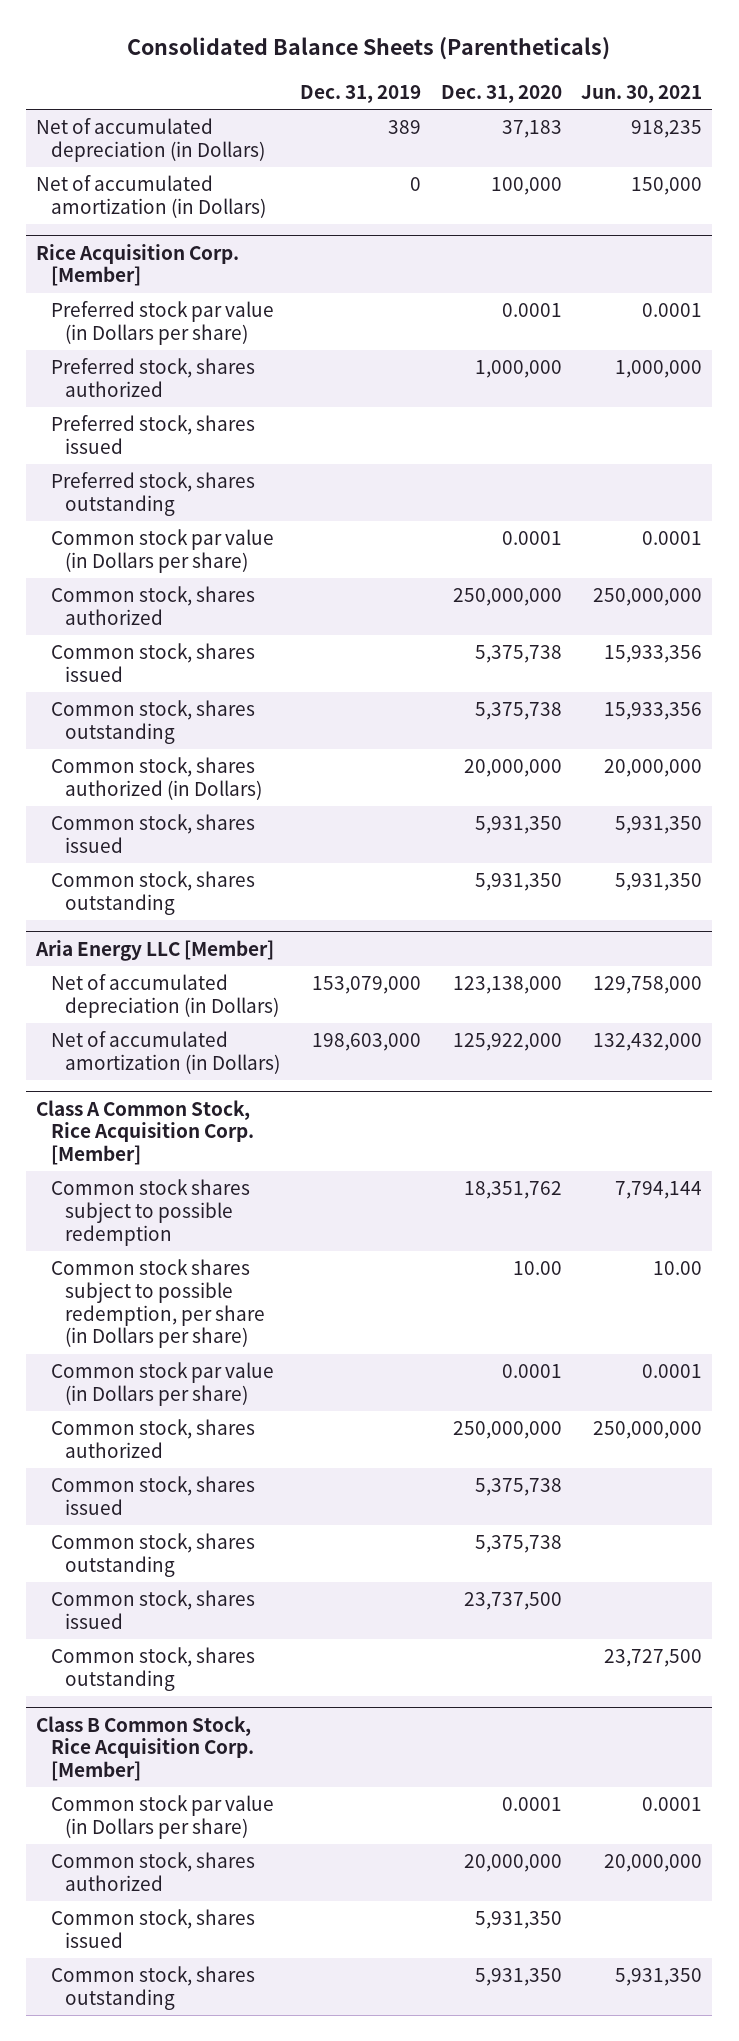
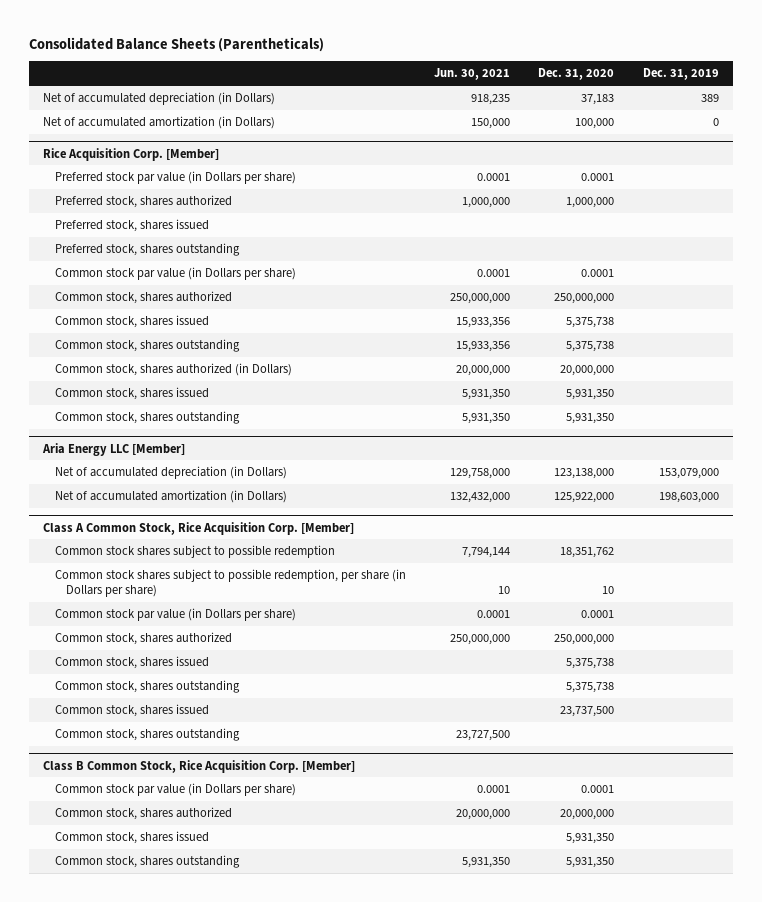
- | Dec. 31, 2019 | Dec. 31, 2020 | Jun. 30, 2021
+ | Jun. 30, 2021 | Dec. 31, 2020 | Dec. 31, 2019
@ Class A Common Stock, Rice Acquisition Corp. [Member]
- Common stock shares subject to possible redemption, per share (in Dollars per share) | | 10.00 | 10.00
+ Common stock shares subject to possible redemption, per share (in Dollars per share) | 10 | 10 |

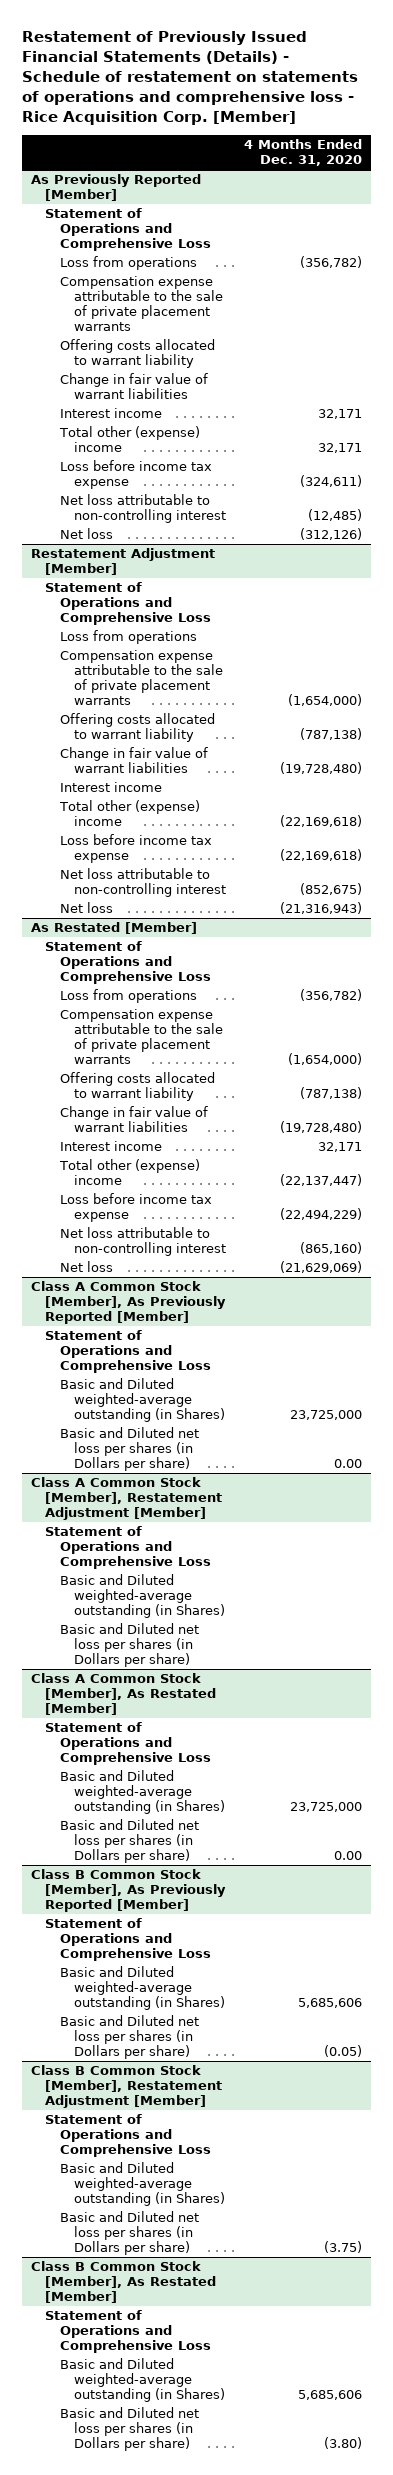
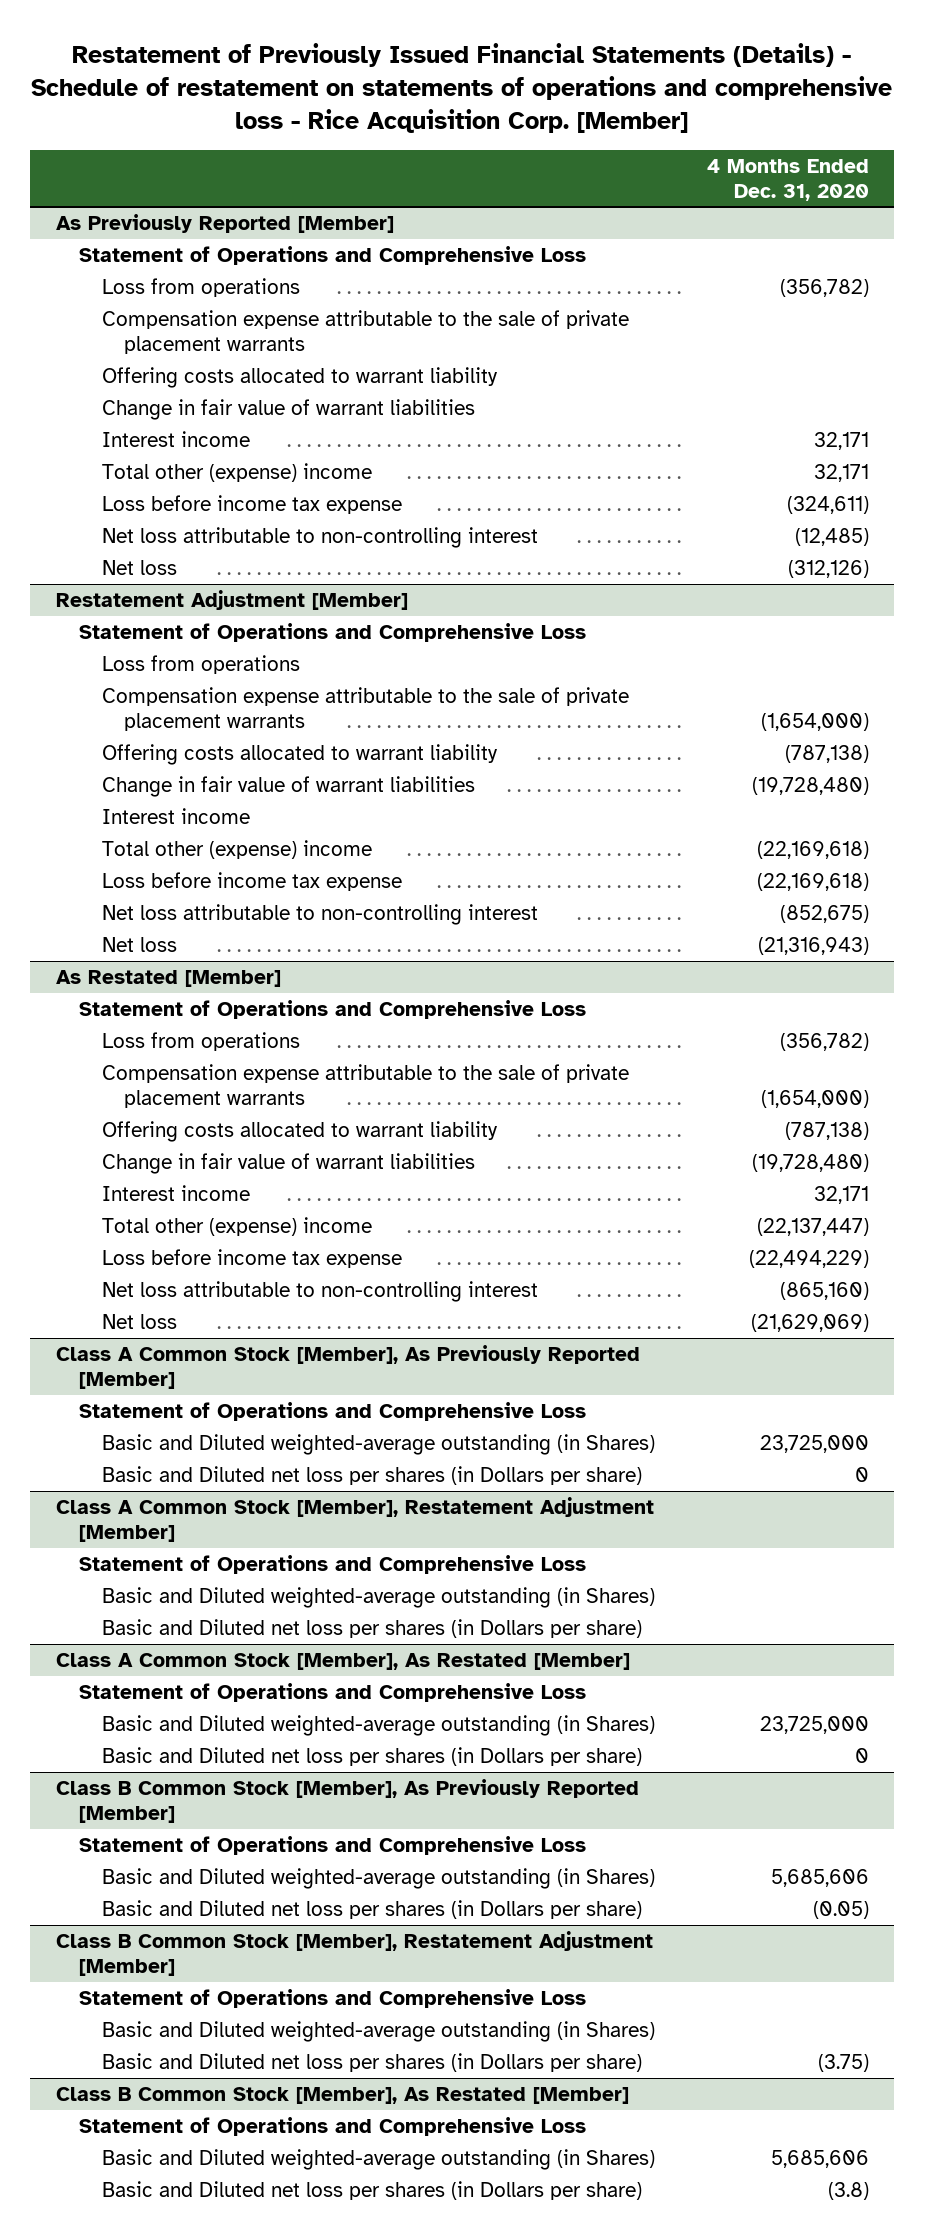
@ Class A Common Stock [Member], As Previously Reported [Member]
- Basic and Diluted net loss per shares (in Dollars per share) | 0.00
+ Basic and Diluted net loss per shares (in Dollars per share) | 0
@ Class A Common Stock [Member], As Restated [Member]
- Basic and Diluted net loss per shares (in Dollars per share) | 0.00
+ Basic and Diluted net loss per shares (in Dollars per share) | 0
@ Class B Common Stock [Member], As Restated [Member]
- Basic and Diluted net loss per shares (in Dollars per share) | (3.80)
+ Basic and Diluted net loss per shares (in Dollars per share) | (3.8)

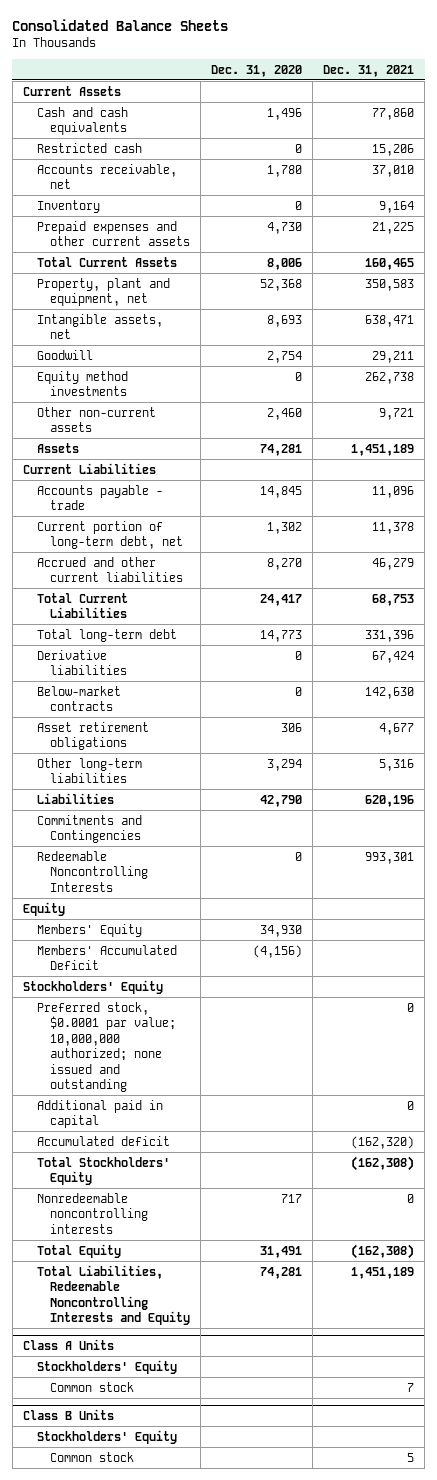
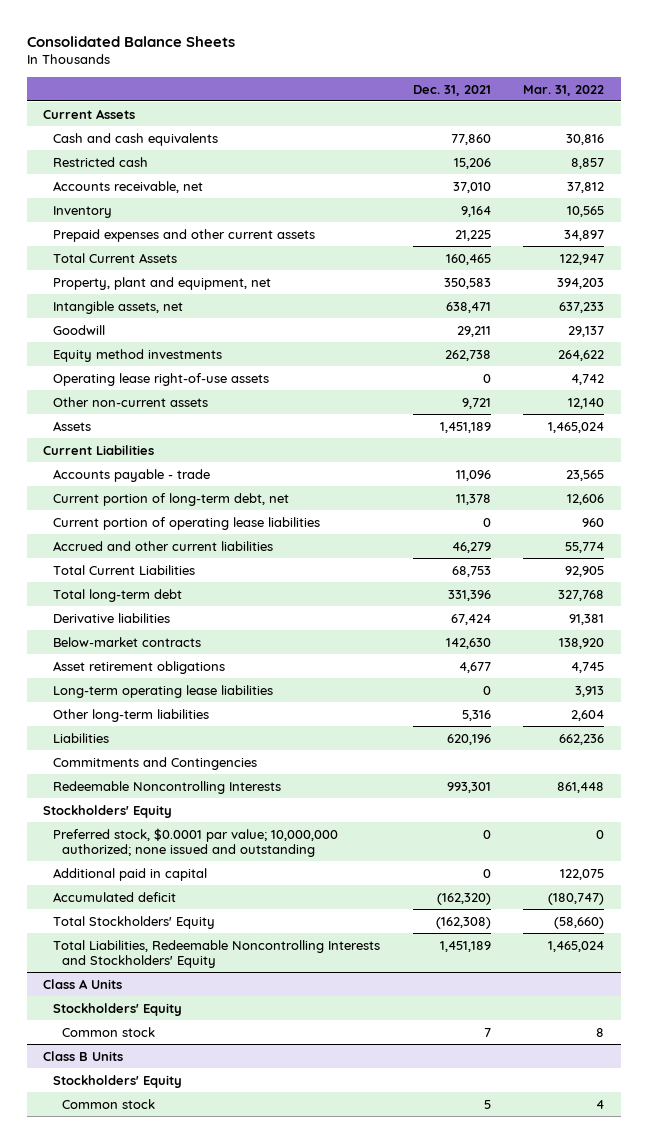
- | Dec. 31, 2020 | Dec. 31, 2021
+ | Dec. 31, 2021 | Mar. 31, 2022
+ Operating lease right-of-use assets | 0 | 4,742
+ Current portion of operating lease liabilities | 0 | 960
+ Long-term operating lease liabilities | 0 | 3,913
- Equity
- Members' Equity | 34,930 |
- Members' Accumulated Deficit | (4,156) |
- Nonredeemable noncontrolling interests | 717 | 0
- Total Equity | 31,491 | (162,308)
- Total Liabilities, Redeemable Noncontrolling Interests and Equity | 74,281 | 1,451,189
+ Total Liabilities, Redeemable Noncontrolling Interests and Stockholders' Equity | 1,451,189 | 1,465,024

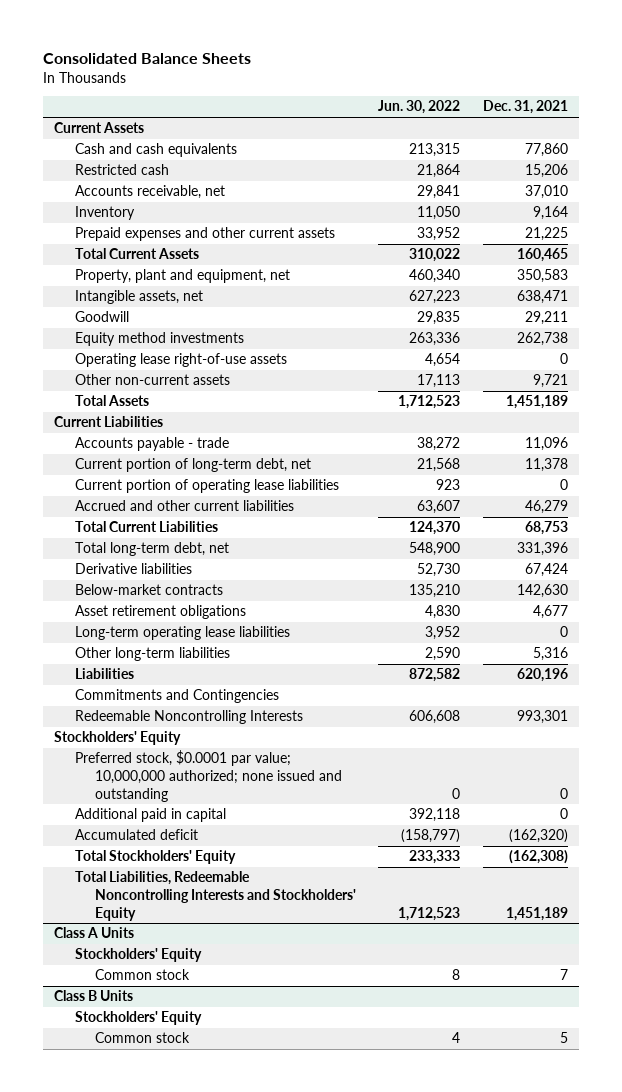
- | Dec. 31, 2021 | Mar. 31, 2022
+ | Jun. 30, 2022 | Dec. 31, 2021
- Assets | 1,451,189 | 1,465,024
+ Total Assets | 1,712,523 | 1,451,189
- Total long-term debt | 331,396 | 327,768
+ Total long-term debt, net | 548,900 | 331,396

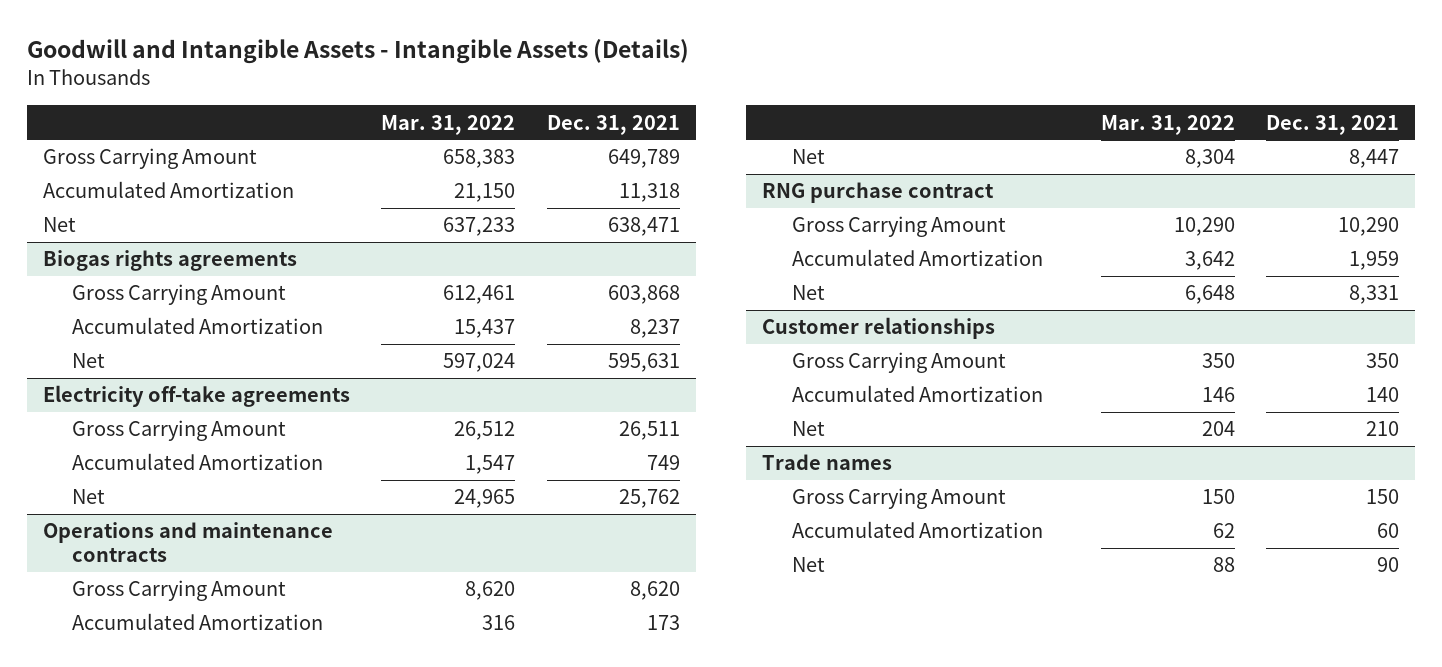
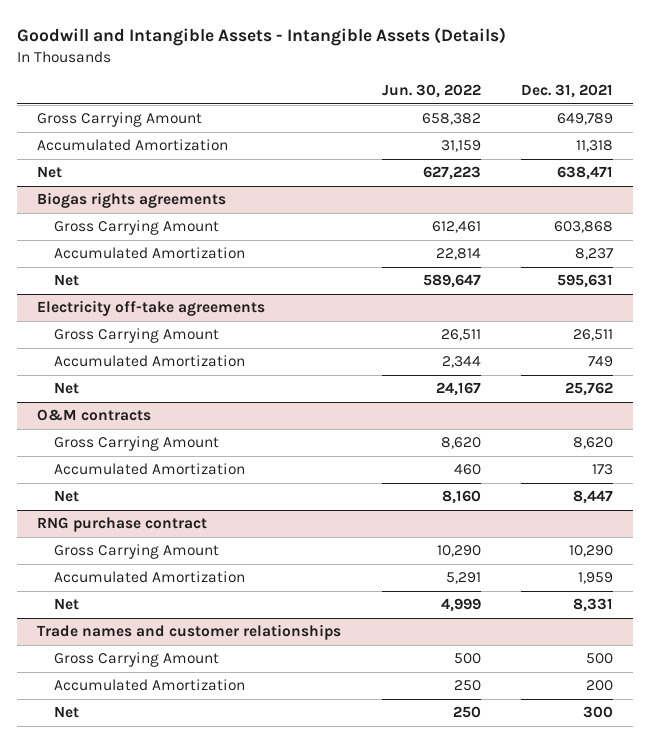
- | Mar. 31, 2022 | Dec. 31, 2021
+ | Jun. 30, 2022 | Dec. 31, 2021
- Operations and maintenance contracts
+ O&M contracts
- Customer relationships
- Gross Carrying Amount | 350 | 350
- Accumulated Amortization | 146 | 140
- Net | 204 | 210
- Trade names
- Gross Carrying Amount | 150 | 150
- Accumulated Amortization | 62 | 60
- Net | 88 | 90
+ Trade names and customer relationships
+ Gross Carrying Amount | 500 | 500
+ Accumulated Amortization | 250 | 200
+ Net | 250 | 300

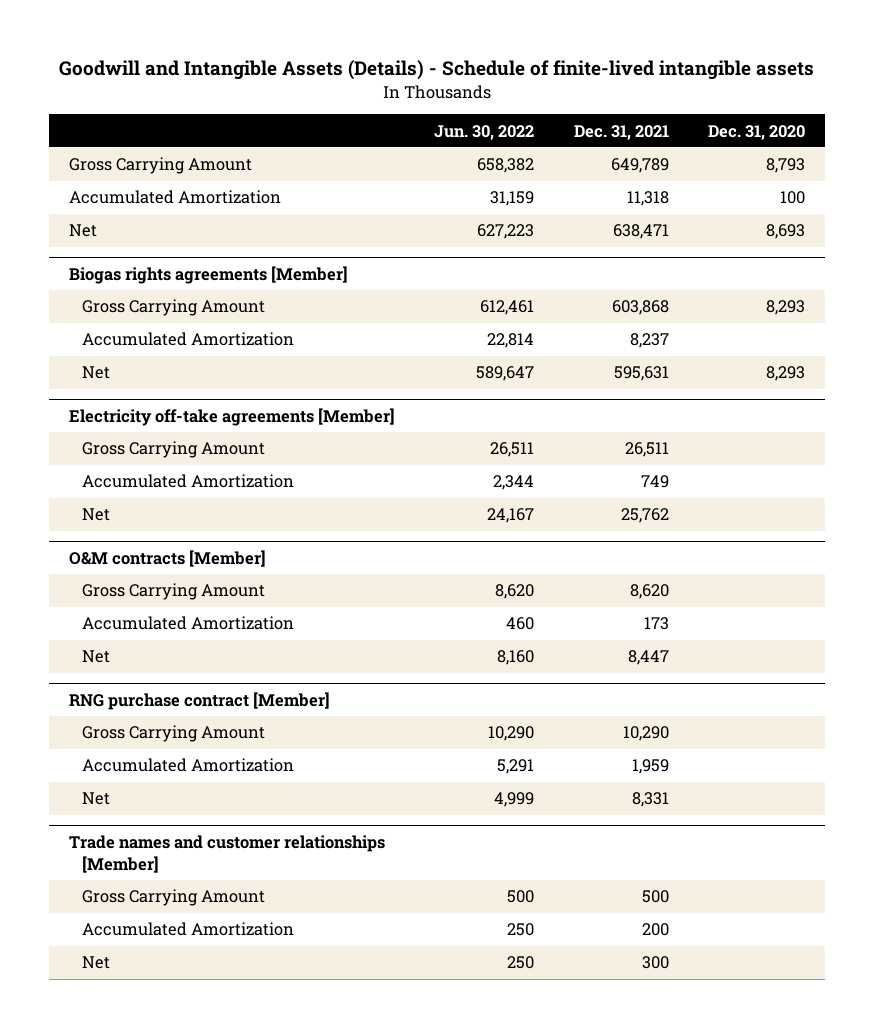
- Goodwill and Intangible Assets - Intangible Assets (Details)
+ Goodwill and Intangible Assets (Details) - Schedule of finite-lived intangible assets
- | Jun. 30, 2022 | Dec. 31, 2021
+ | Jun. 30, 2022 | Dec. 31, 2021 | Dec. 31, 2020
- Biogas rights agreements
+ Biogas rights agreements [Member]
- Electricity off-take agreements
+ Electricity off-take agreements [Member]
- O&M contracts
+ O&M contracts [Member]
- RNG purchase contract
+ RNG purchase contract [Member]
- Trade names and customer relationships
+ Trade names and customer relationships [Member]

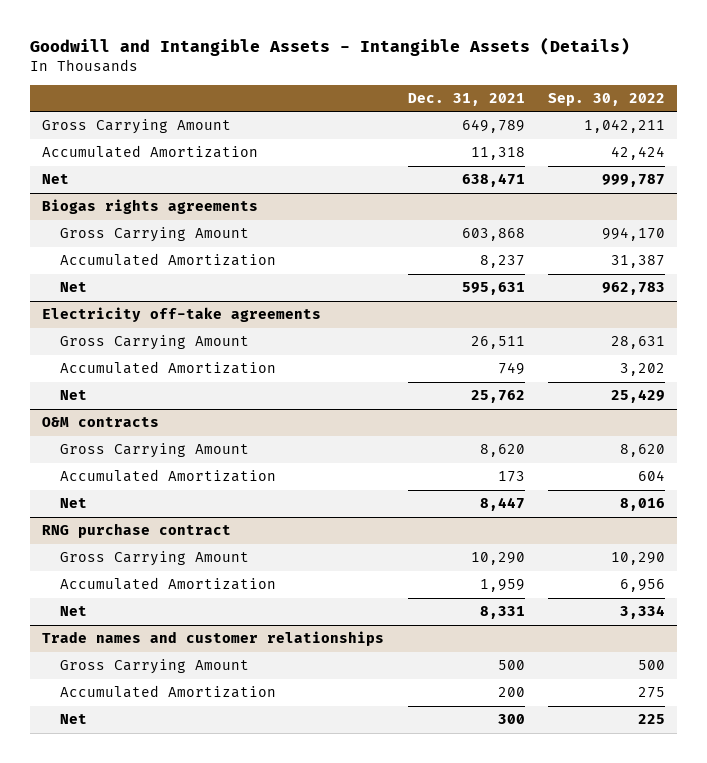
- Goodwill and Intangible Assets (Details) - Schedule of finite-lived intangible assets
+ Goodwill and Intangible Assets - Intangible Assets (Details)
- | Jun. 30, 2022 | Dec. 31, 2021 | Dec. 31, 2020
+ | Dec. 31, 2021 | Sep. 30, 2022
- Biogas rights agreements [Member]
+ Biogas rights agreements
- Electricity off-take agreements [Member]
+ Electricity off-take agreements
- O&M contracts [Member]
+ O&M contracts
- RNG purchase contract [Member]
+ RNG purchase contract
- Trade names and customer relationships [Member]
+ Trade names and customer relationships

